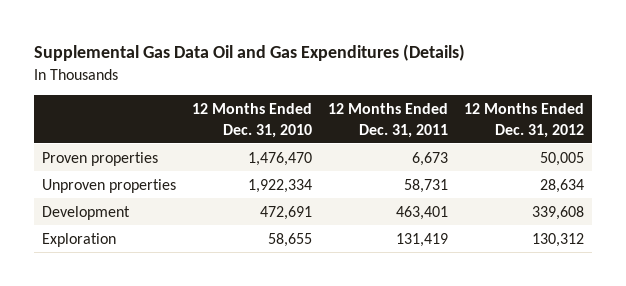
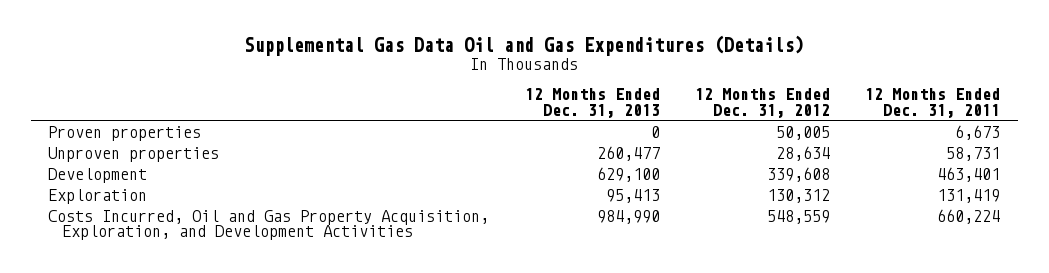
- | 12 Months Ended Dec. 31, 2010 | 12 Months Ended Dec. 31, 2011 | 12 Months Ended Dec. 31, 2012
+ | 12 Months Ended Dec. 31, 2013 | 12 Months Ended Dec. 31, 2012 | 12 Months Ended Dec. 31, 2011
+ Costs Incurred, Oil and Gas Property Acquisition, Exploration, and Development Activities | 984,990 | 548,559 | 660,224

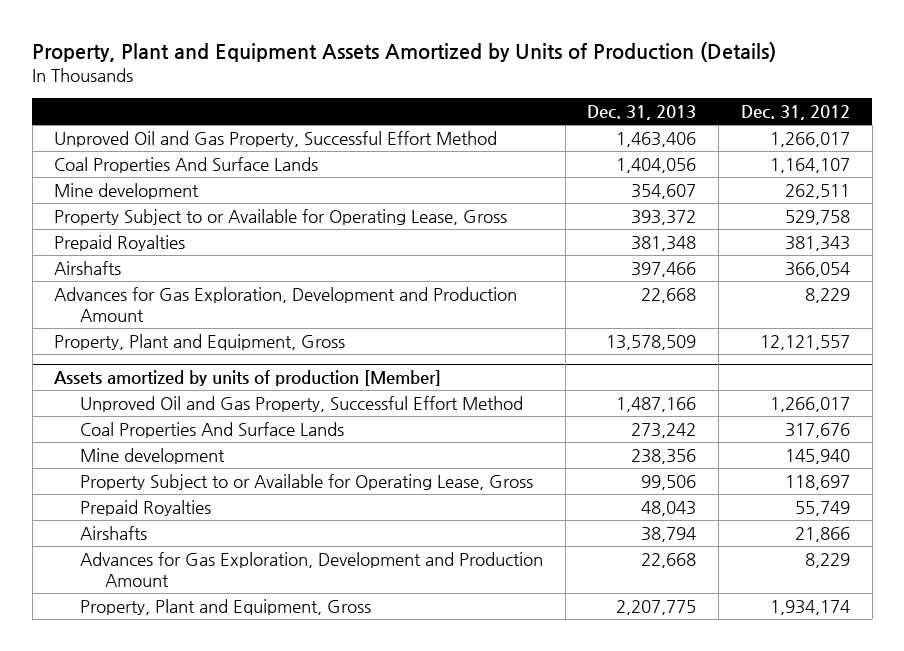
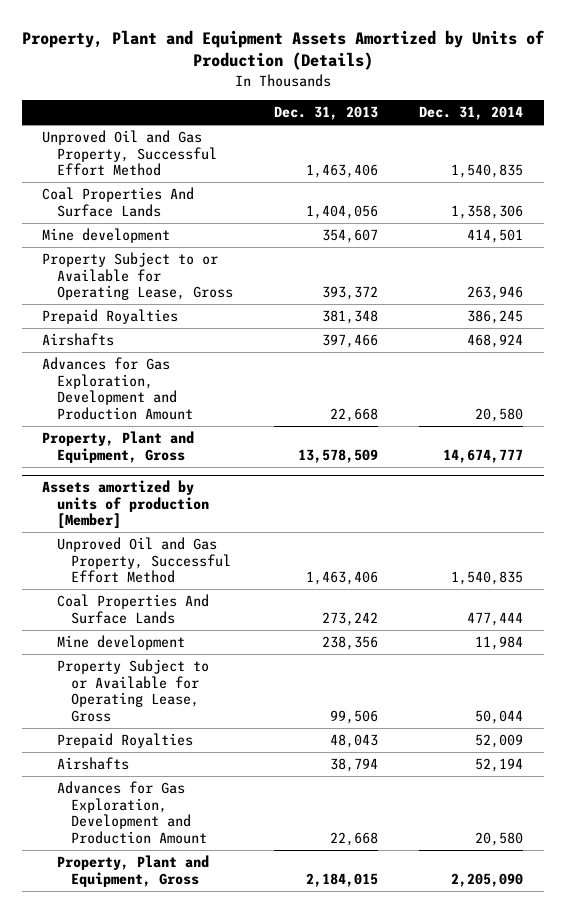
- | Dec. 31, 2013 | Dec. 31, 2012
+ | Dec. 31, 2013 | Dec. 31, 2014
@ Assets amortized by units of production [Member]
- Unproved Oil and Gas Property, Successful Effort Method | 1,487,166 | 1,266,017
+ Unproved Oil and Gas Property, Successful Effort Method | 1,463,406 | 1,540,835
- Property, Plant and Equipment, Gross | 2,207,775 | 1,934,174
+ Property, Plant and Equipment, Gross | 2,184,015 | 2,205,090

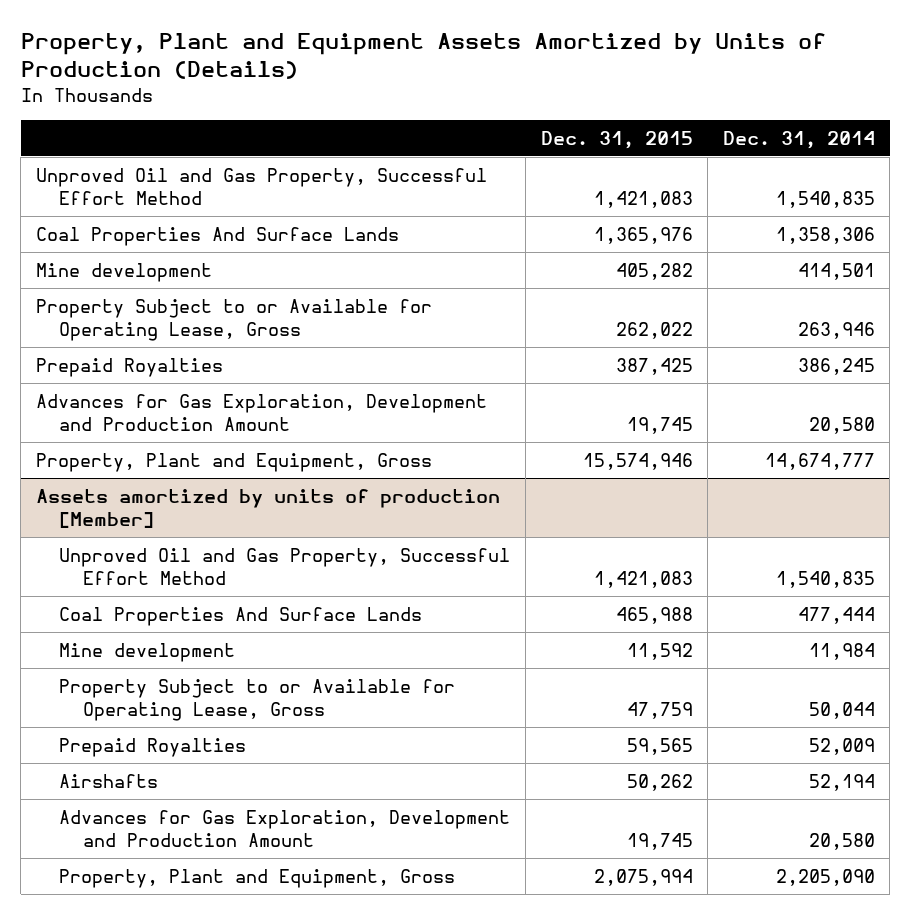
- | Dec. 31, 2013 | Dec. 31, 2014
+ | Dec. 31, 2015 | Dec. 31, 2014
- Airshafts | 397,466 | 468,924

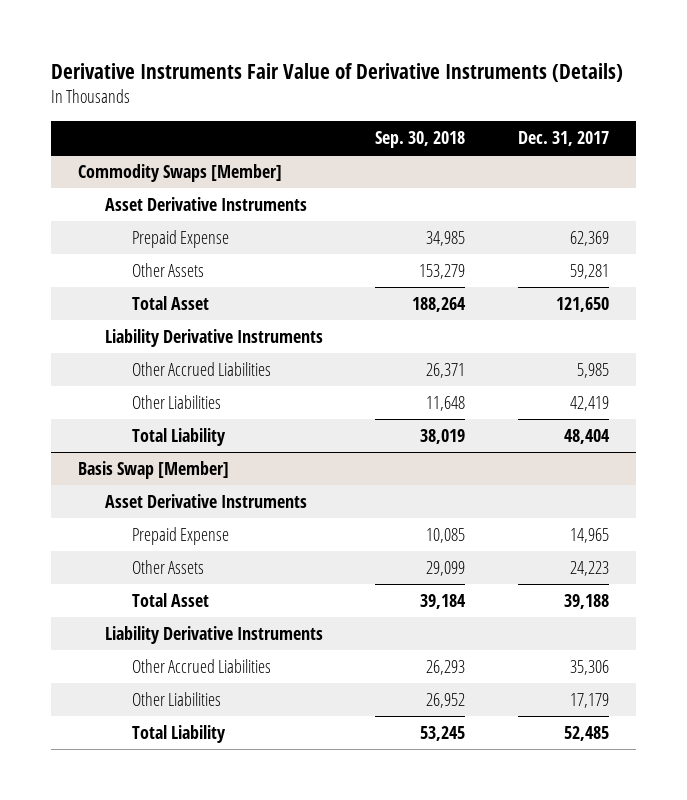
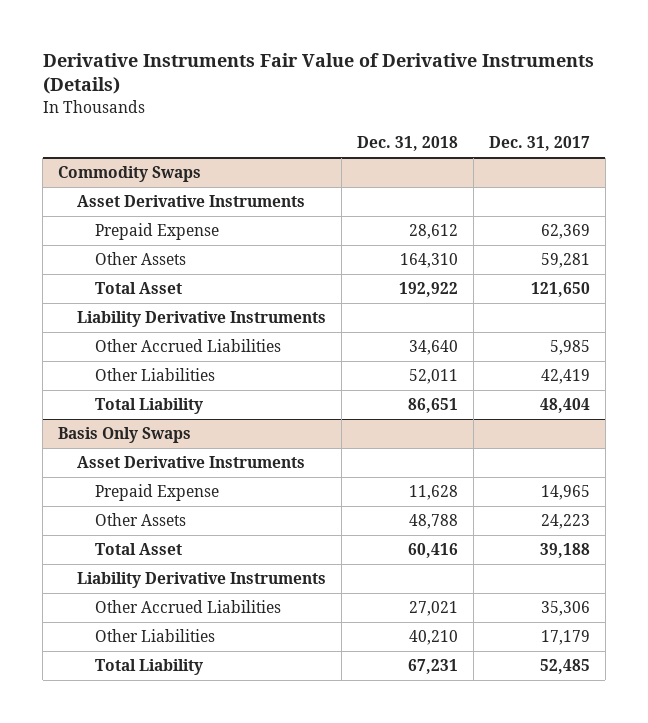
- | Sep. 30, 2018 | Dec. 31, 2017
+ | Dec. 31, 2018 | Dec. 31, 2017
- Commodity Swaps [Member]
+ Commodity Swaps
- Basis Swap [Member]
+ Basis Only Swaps

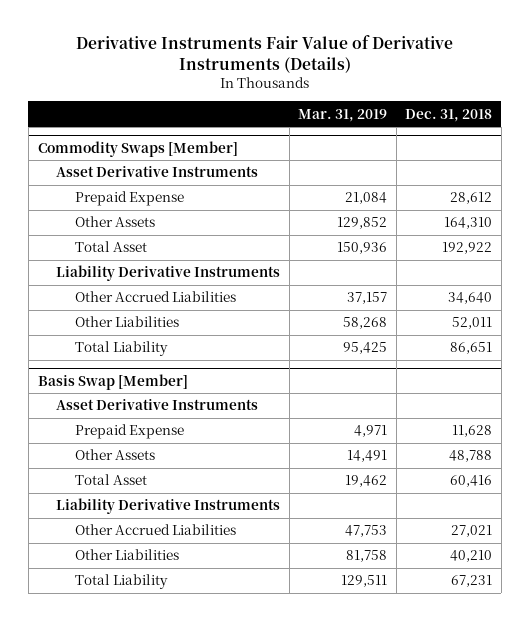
- | Dec. 31, 2018 | Dec. 31, 2017
+ | Mar. 31, 2019 | Dec. 31, 2018
- Commodity Swaps
+ Commodity Swaps [Member]
- Basis Only Swaps
+ Basis Swap [Member]

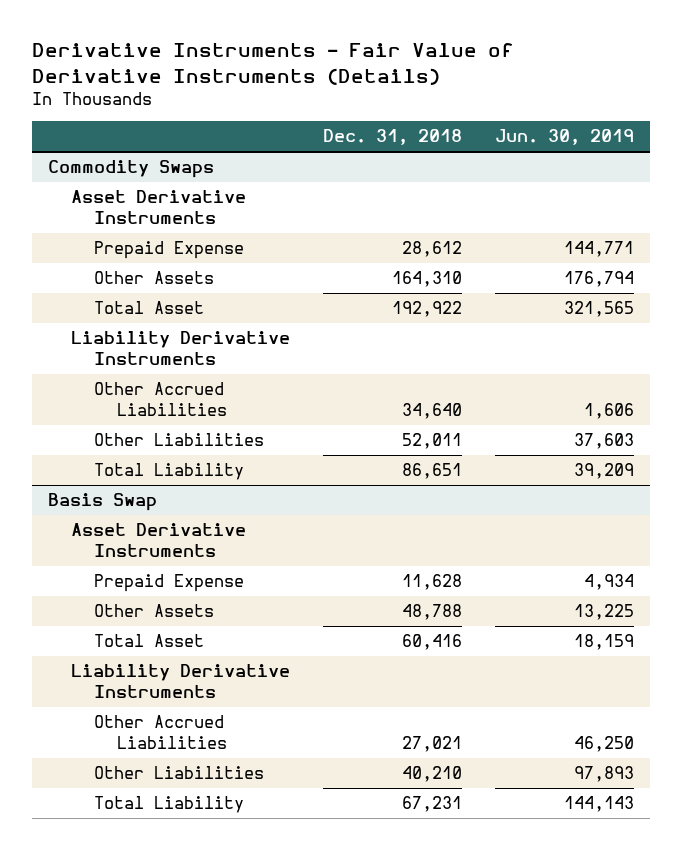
- Derivative Instruments Fair Value of Derivative Instruments (Details)
+ Derivative Instruments - Fair Value of Derivative Instruments (Details)
- | Mar. 31, 2019 | Dec. 31, 2018
+ | Dec. 31, 2018 | Jun. 30, 2019
- Commodity Swaps [Member]
+ Commodity Swaps
- Basis Swap [Member]
+ Basis Swap

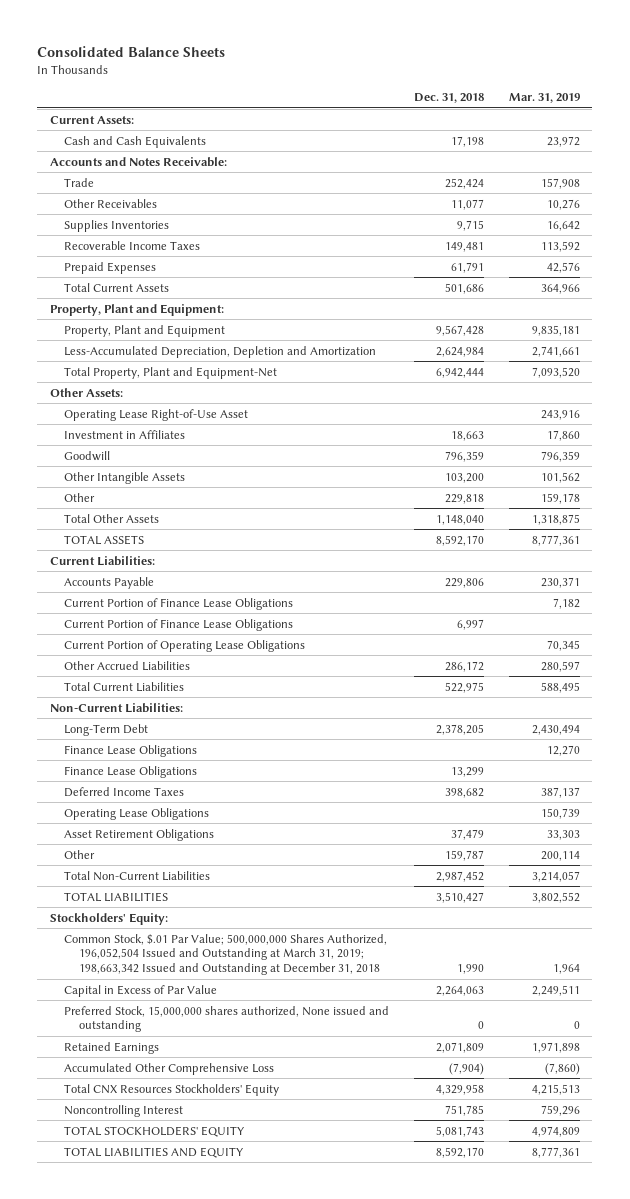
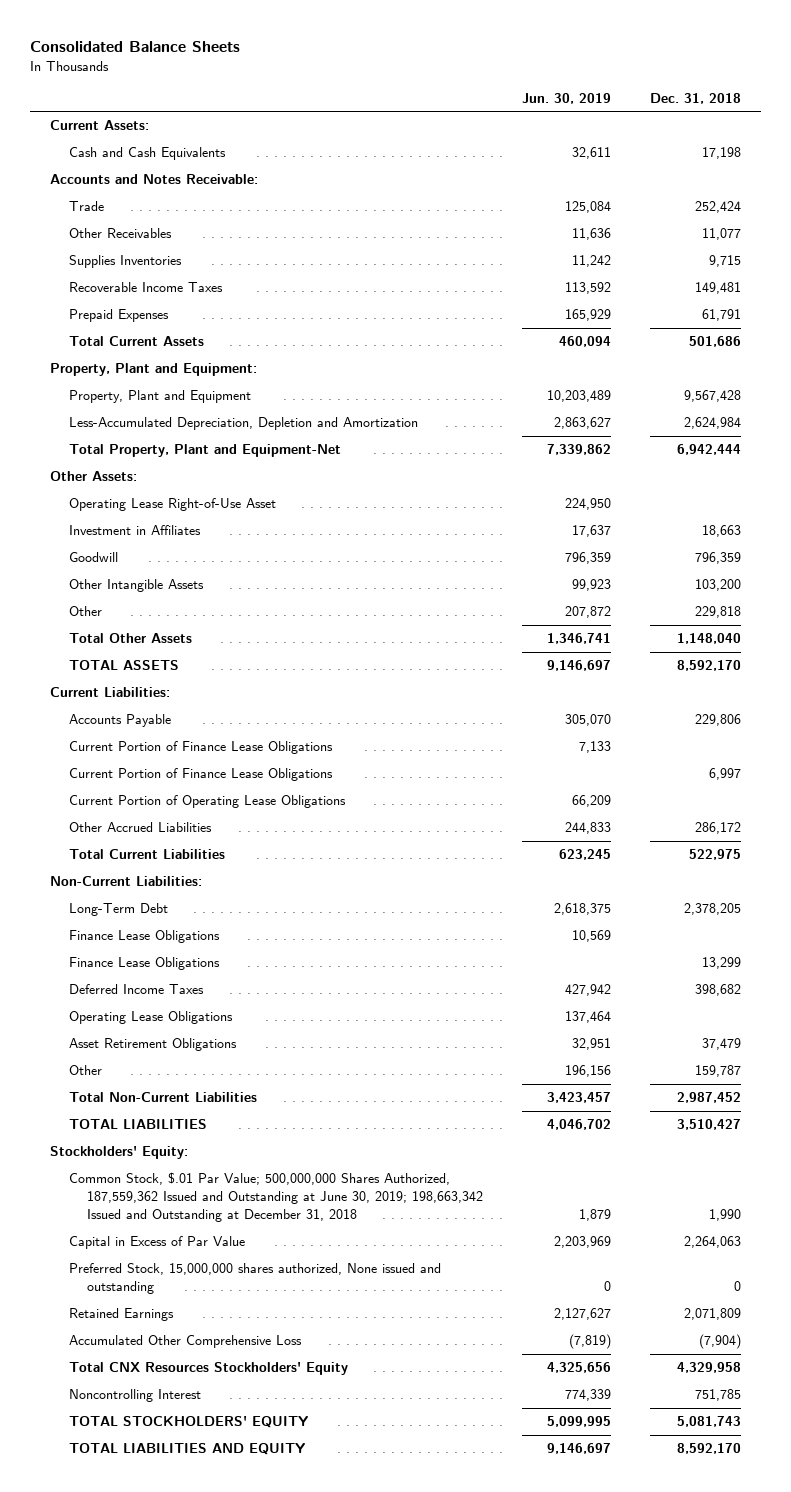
- | Dec. 31, 2018 | Mar. 31, 2019
+ | Jun. 30, 2019 | Dec. 31, 2018
- Common Stock, $.01 Par Value; 500,000,000 Shares Authorized, 196,052,504 Issued and Outstanding at March 31, 2019; 198,663,342 Issued and Outstanding at December 31, 2018 | 1,990 | 1,964
+ Common Stock, $.01 Par Value; 500,000,000 Shares Authorized, 187,559,362 Issued and Outstanding at June 30, 2019; 198,663,342 Issued and Outstanding at December 31, 2018 | 1,879 | 1,990

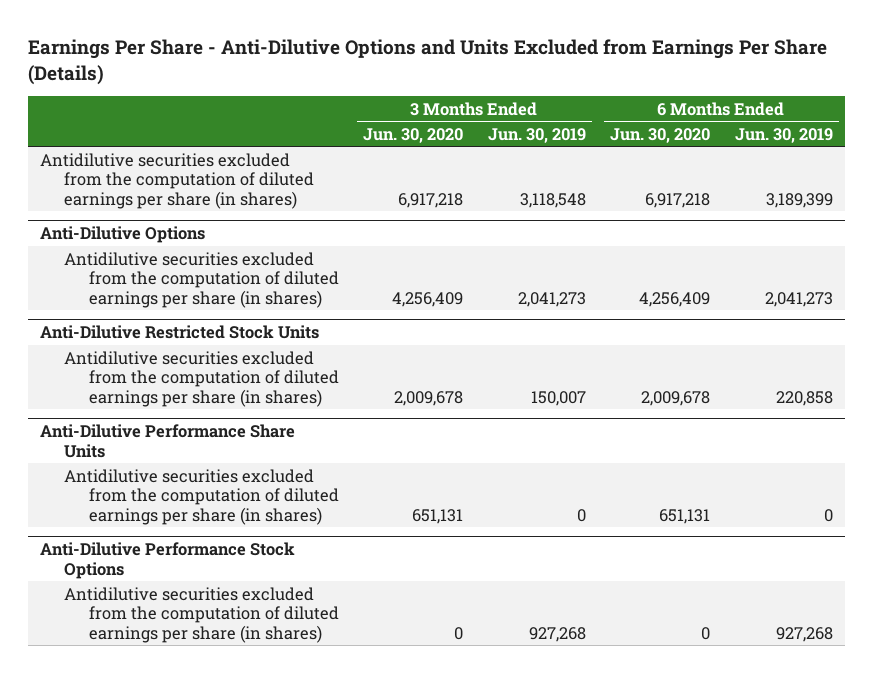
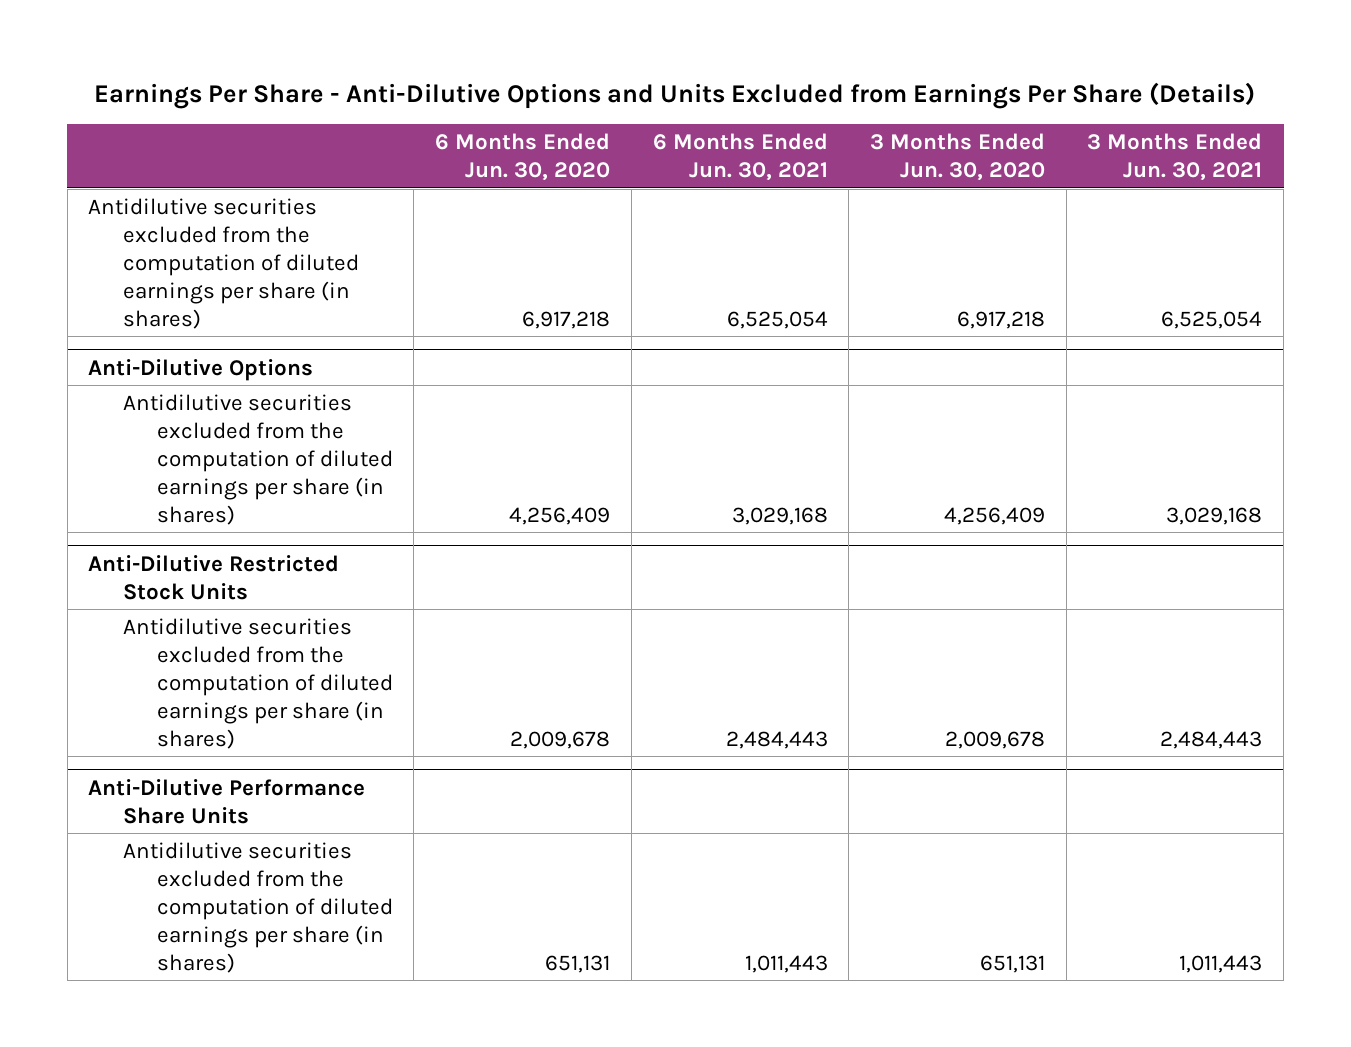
- | 3 Months Ended Jun. 30, 2020 | 3 Months Ended Jun. 30, 2019 | 6 Months Ended Jun. 30, 2020 | 6 Months Ended Jun. 30, 2019
+ | 6 Months Ended Jun. 30, 2020 | 6 Months Ended Jun. 30, 2021 | 3 Months Ended Jun. 30, 2020 | 3 Months Ended Jun. 30, 2021
- Anti-Dilutive Performance Stock Options
- Antidilutive securities excluded from the computation of diluted earnings per share (in shares) | 0 | 927,268 | 0 | 927,268

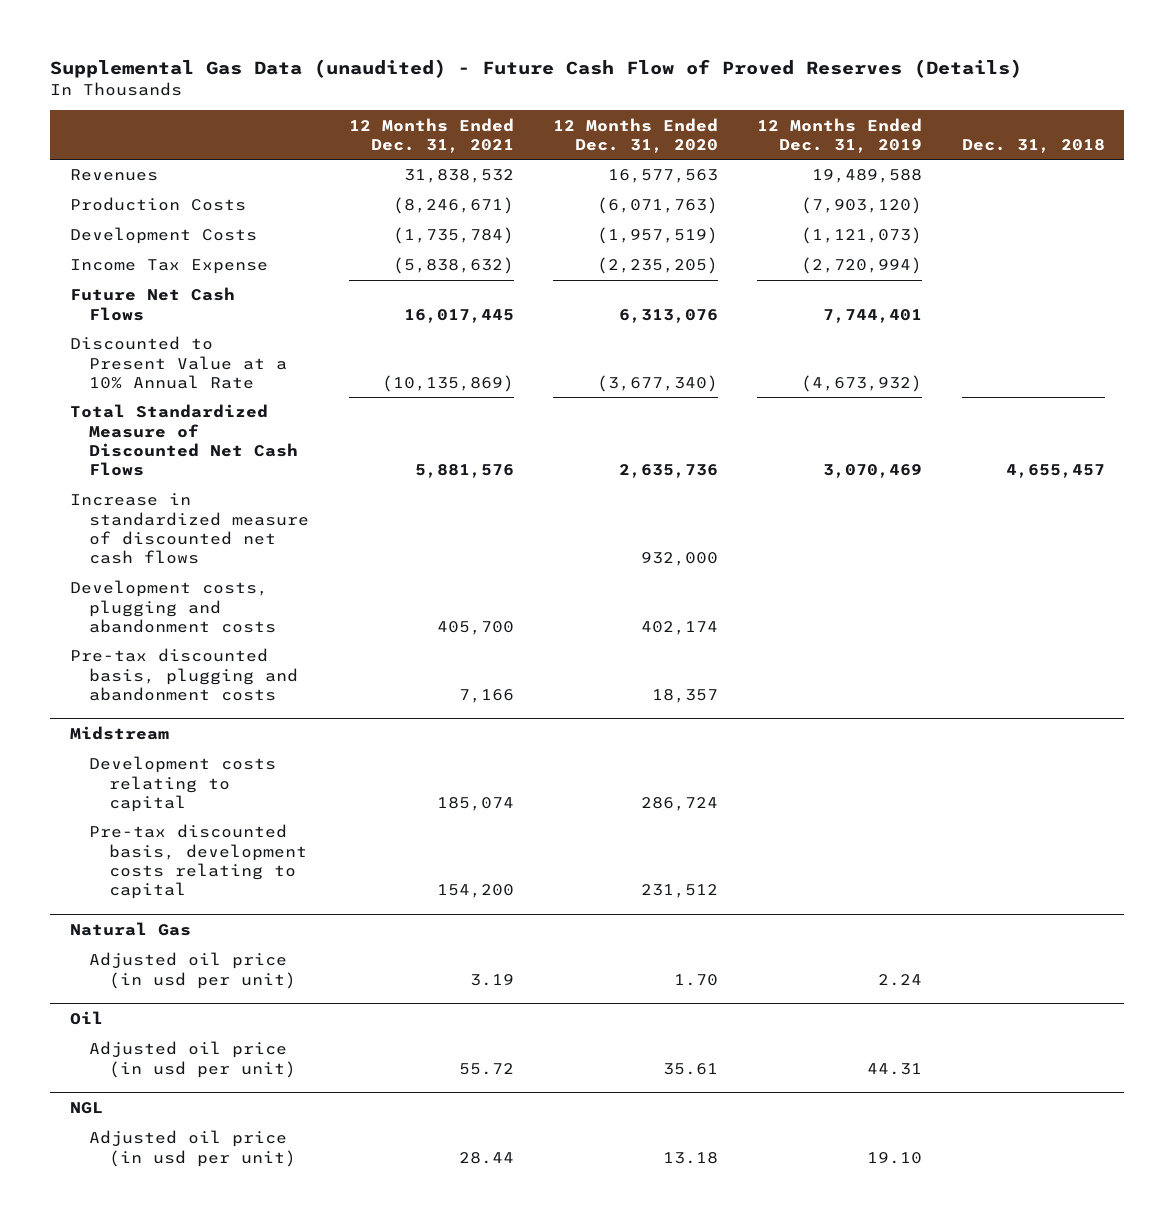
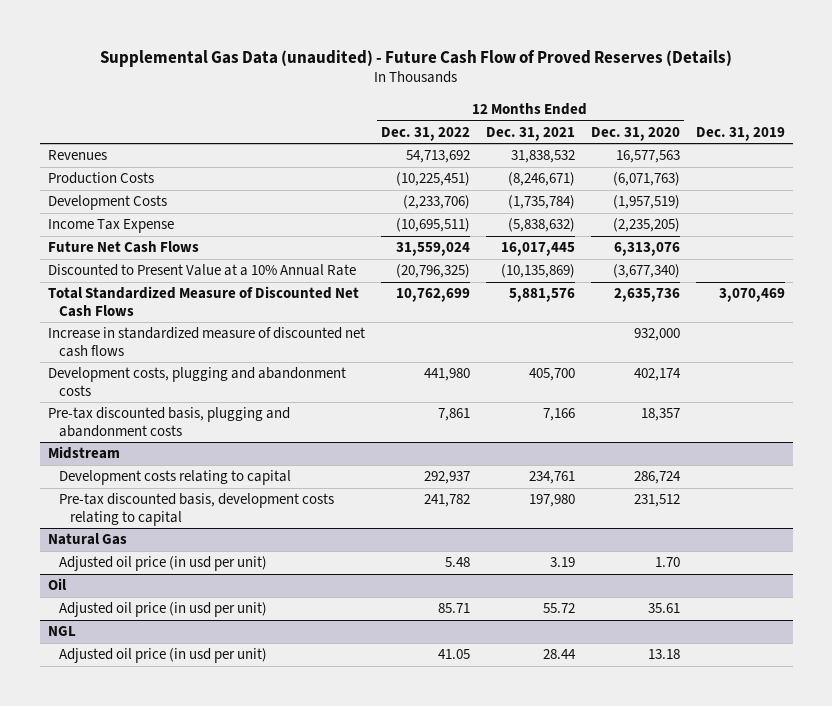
- | 12 Months Ended Dec. 31, 2021 | 12 Months Ended Dec. 31, 2020 | 12 Months Ended Dec. 31, 2019 | Dec. 31, 2018
+ | 12 Months Ended Dec. 31, 2022 | 12 Months Ended Dec. 31, 2021 | 12 Months Ended Dec. 31, 2020 | Dec. 31, 2019
@ Midstream
- Development costs relating to capital | 185,074 | 286,724 | |
- Pre-tax discounted basis, development costs relating to capital | 154,200 | 231,512 | |
+ Development costs relating to capital | 292,937 | 234,761 | 286,724 |
+ Pre-tax discounted basis, development costs relating to capital | 241,782 | 197,980 | 231,512 |

